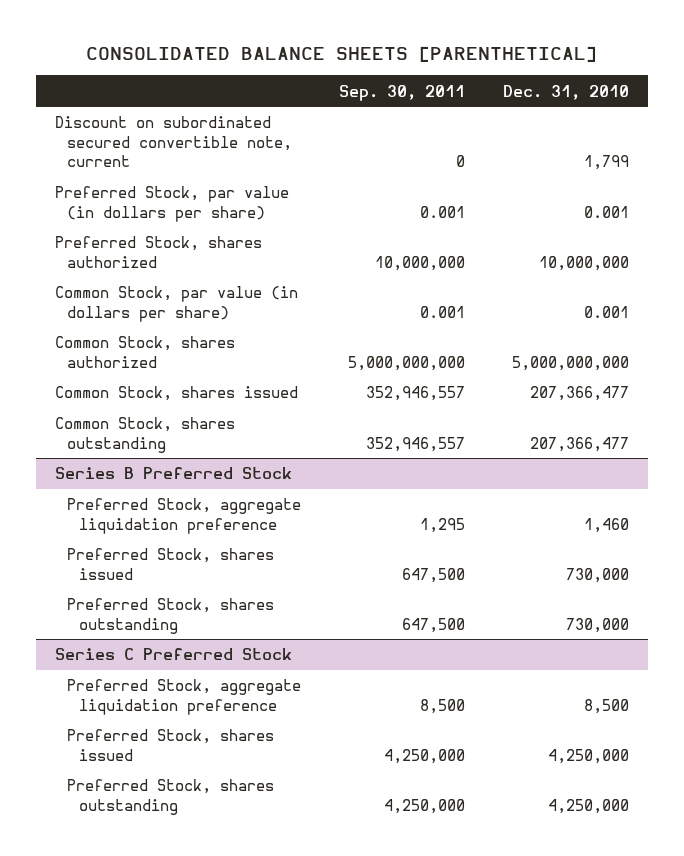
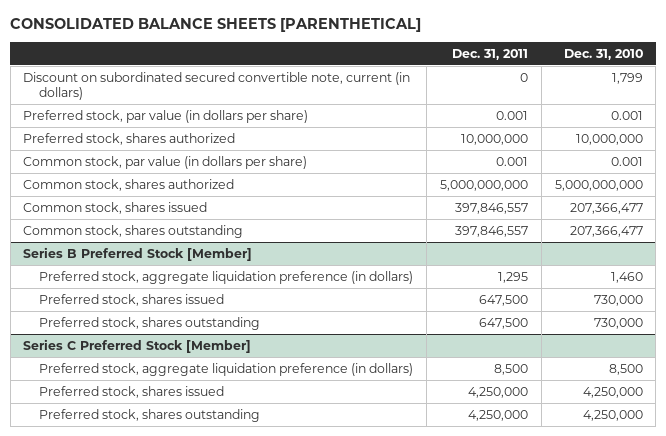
- | Sep. 30, 2011 | Dec. 31, 2010
+ | Dec. 31, 2011 | Dec. 31, 2010
- Discount on subordinated secured convertible note, current | 0 | 1,799
- Preferred Stock, par value (in dollars per share) | 0.001 | 0.001
- Preferred Stock, shares authorized | 10,000,000 | 10,000,000
- Common Stock, par value (in dollars per share) | 0.001 | 0.001
- Common Stock, shares authorized | 5,000,000,000 | 5,000,000,000
- Common Stock, shares issued | 352,946,557 | 207,366,477
- Common Stock, shares outstanding | 352,946,557 | 207,366,477
- Series B Preferred Stock
- Preferred Stock, aggregate liquidation preference | 1,295 | 1,460
- Preferred Stock, shares issued | 647,500 | 730,000
- Preferred Stock, shares outstanding | 647,500 | 730,000
- Series C Preferred Stock
- Preferred Stock, aggregate liquidation preference | 8,500 | 8,500
- Preferred Stock, shares issued | 4,250,000 | 4,250,000
- Preferred Stock, shares outstanding | 4,250,000 | 4,250,000
+ Discount on subordinated secured convertible note, current (in dollars) | 0 | 1,799
+ Preferred stock, par value (in dollars per share) | 0.001 | 0.001
+ Preferred stock, shares authorized | 10,000,000 | 10,000,000
+ Common stock, par value (in dollars per share) | 0.001 | 0.001
+ Common stock, shares authorized | 5,000,000,000 | 5,000,000,000
+ Common stock, shares issued | 397,846,557 | 207,366,477
+ Common stock, shares outstanding | 397,846,557 | 207,366,477
+ Series B Preferred Stock [Member]
+ Preferred stock, aggregate liquidation preference (in dollars) | 1,295 | 1,460
+ Preferred stock, shares issued | 647,500 | 730,000
+ Preferred stock, shares outstanding | 647,500 | 730,000
+ Series C Preferred Stock [Member]
+ Preferred stock, aggregate liquidation preference (in dollars) | 8,500 | 8,500
+ Preferred stock, shares issued | 4,250,000 | 4,250,000
+ Preferred stock, shares outstanding | 4,250,000 | 4,250,000

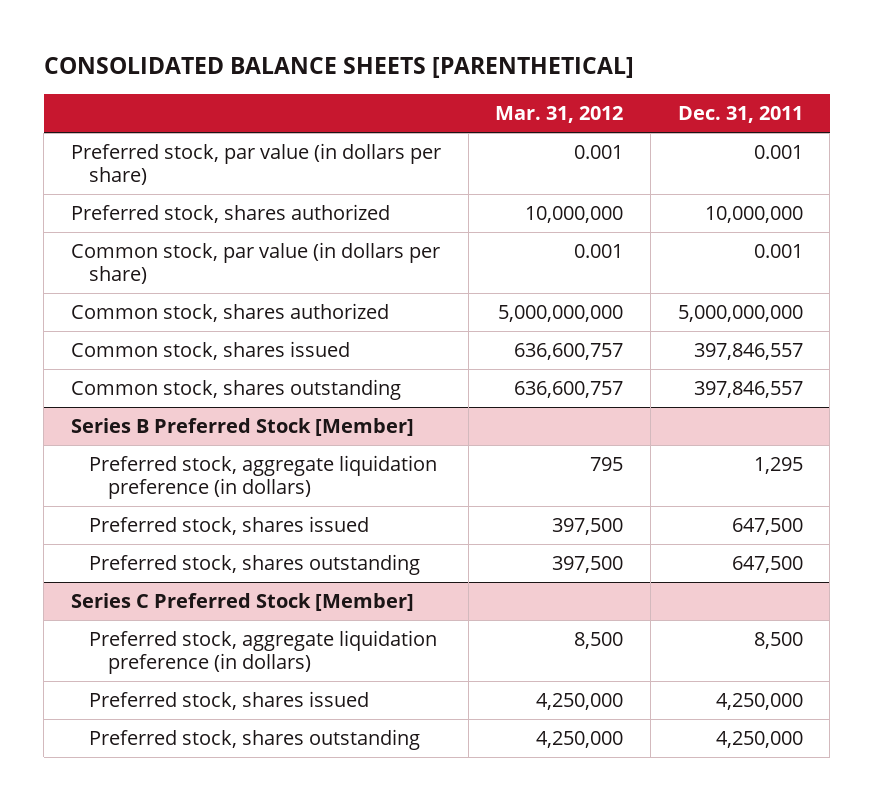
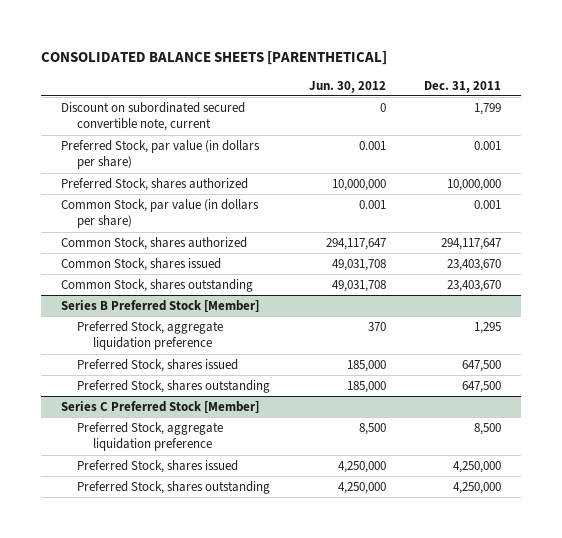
- | Mar. 31, 2012 | Dec. 31, 2011
+ | Jun. 30, 2012 | Dec. 31, 2011
- Preferred stock, par value (in dollars per share) | 0.001 | 0.001
- Preferred stock, shares authorized | 10,000,000 | 10,000,000
- Common stock, par value (in dollars per share) | 0.001 | 0.001
- Common stock, shares authorized | 5,000,000,000 | 5,000,000,000
- Common stock, shares issued | 636,600,757 | 397,846,557
- Common stock, shares outstanding | 636,600,757 | 397,846,557
+ Discount on subordinated secured convertible note, current | 0 | 1,799
+ Preferred Stock, par value (in dollars per share) | 0.001 | 0.001
+ Preferred Stock, shares authorized | 10,000,000 | 10,000,000
+ Common Stock, par value (in dollars per share) | 0.001 | 0.001
+ Common Stock, shares authorized | 294,117,647 | 294,117,647
+ Common Stock, shares issued | 49,031,708 | 23,403,670
+ Common Stock, shares outstanding | 49,031,708 | 23,403,670
@ Series B Preferred Stock [Member]
- Preferred stock, aggregate liquidation preference (in dollars) | 795 | 1,295
- Preferred stock, shares issued | 397,500 | 647,500
- Preferred stock, shares outstanding | 397,500 | 647,500
+ Preferred Stock, aggregate liquidation preference | 370 | 1,295
+ Preferred Stock, shares issued | 185,000 | 647,500
+ Preferred Stock, shares outstanding | 185,000 | 647,500
@ Series C Preferred Stock [Member]
- Preferred stock, aggregate liquidation preference (in dollars) | 8,500 | 8,500
- Preferred stock, shares issued | 4,250,000 | 4,250,000
- Preferred stock, shares outstanding | 4,250,000 | 4,250,000
+ Preferred Stock, aggregate liquidation preference | 8,500 | 8,500
+ Preferred Stock, shares issued | 4,250,000 | 4,250,000
+ Preferred Stock, shares outstanding | 4,250,000 | 4,250,000

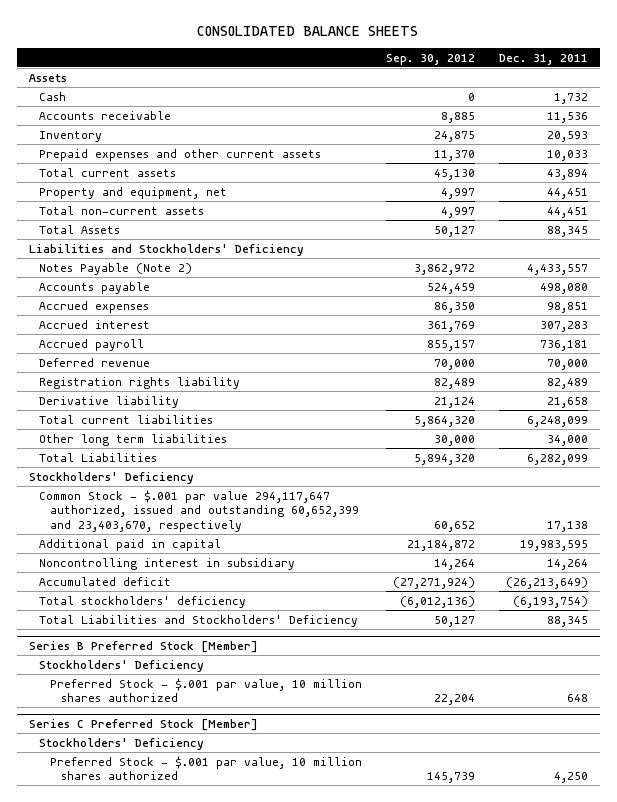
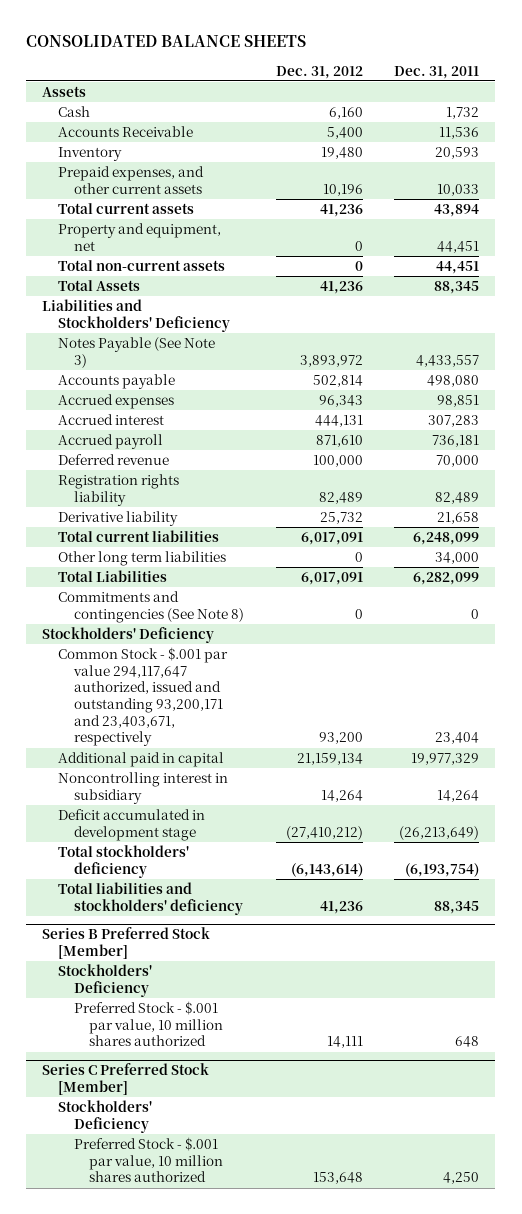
- | Sep. 30, 2012 | Dec. 31, 2011
+ | Dec. 31, 2012 | Dec. 31, 2011
- Accounts receivable | 8,885 | 11,536
+ Accounts Receivable | 5,400 | 11,536
- Prepaid expenses and other current assets | 11,370 | 10,033
+ Prepaid expenses, and other current assets | 10,196 | 10,033
- Notes Payable (Note 2) | 3,862,972 | 4,433,557
+ Notes Payable (See Note 3) | 3,893,972 | 4,433,557
+ Commitments and contingencies (See Note 8) | 0 | 0
- Common Stock - $.001 par value 294,117,647 authorized, issued and outstanding 60,652,399 and 23,403,670, respectively | 60,652 | 17,138
- Additional paid in capital | 21,184,872 | 19,983,595
+ Common Stock - $.001 par value 294,117,647 authorized, issued and outstanding 93,200,171 and 23,403,671, respectively | 93,200 | 23,404
+ Additional paid in capital | 21,159,134 | 19,977,329
- Accumulated deficit | (27,271,924) | (26,213,649)
+ Deficit accumulated in development stage | (27,410,212) | (26,213,649)
- Total Liabilities and Stockholders' Deficiency | 50,127 | 88,345
+ Total liabilities and stockholders' deficiency | 41,236 | 88,345

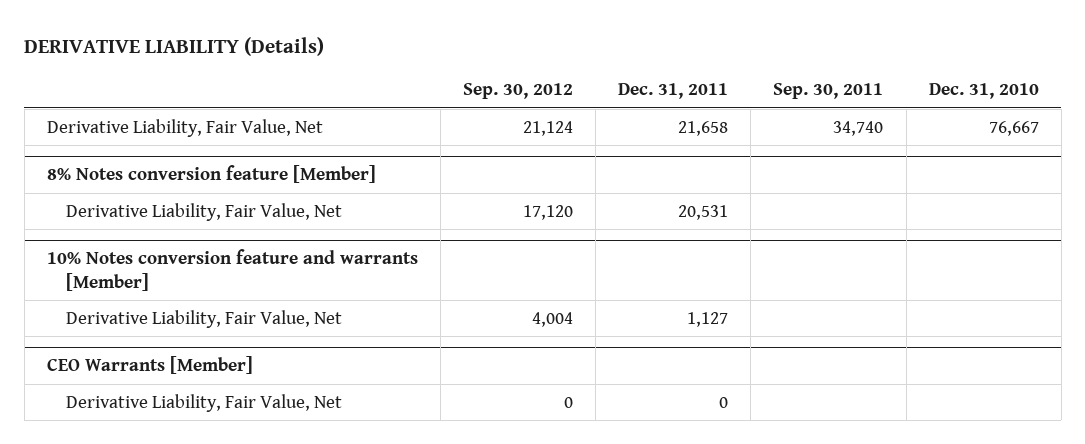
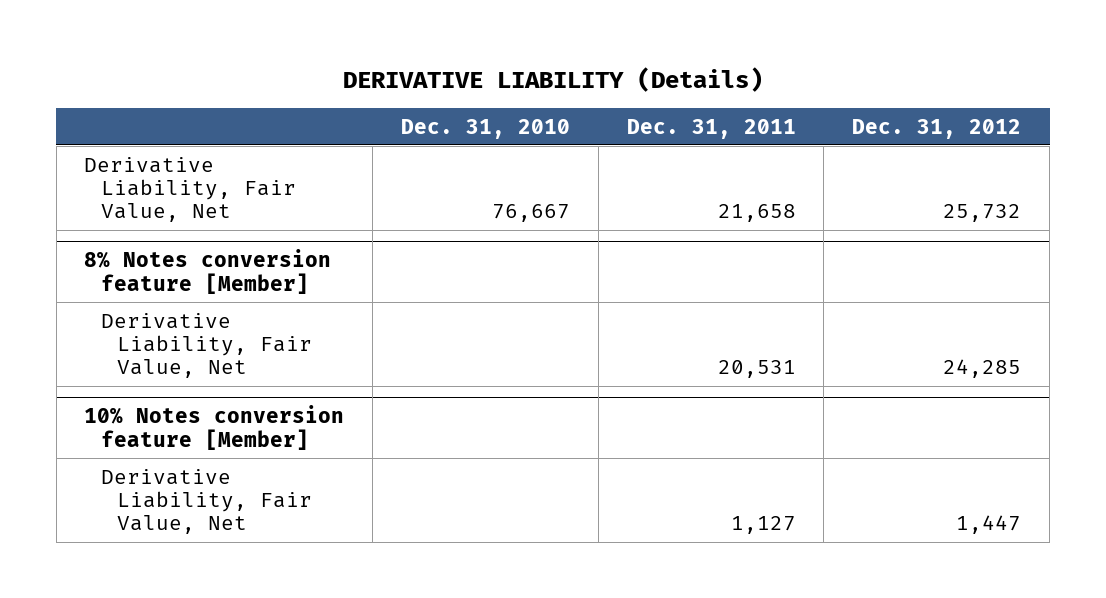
- | Sep. 30, 2012 | Dec. 31, 2011 | Sep. 30, 2011 | Dec. 31, 2010
+ | Dec. 31, 2010 | Dec. 31, 2011 | Dec. 31, 2012
- 10% Notes conversion feature and warrants [Member]
+ 10% Notes conversion feature [Member]
- CEO Warrants [Member]
- Derivative Liability, Fair Value, Net | 0 | 0 | |

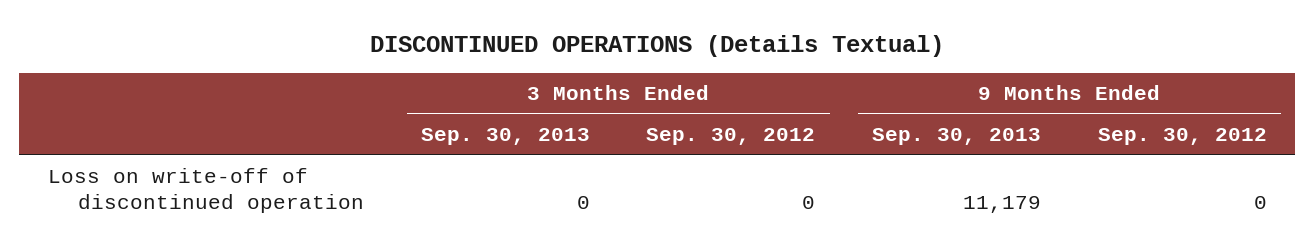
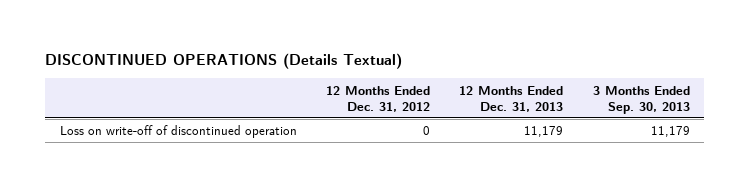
- | 3 Months Ended Sep. 30, 2013 | 3 Months Ended Sep. 30, 2012 | 9 Months Ended Sep. 30, 2013 | 9 Months Ended Sep. 30, 2012
+ | 12 Months Ended Dec. 31, 2012 | 12 Months Ended Dec. 31, 2013 | 3 Months Ended Sep. 30, 2013
- Loss on write-off of discontinued operation | 0 | 0 | 11,179 | 0
+ Loss on write-off of discontinued operation | 0 | 11,179 | 11,179

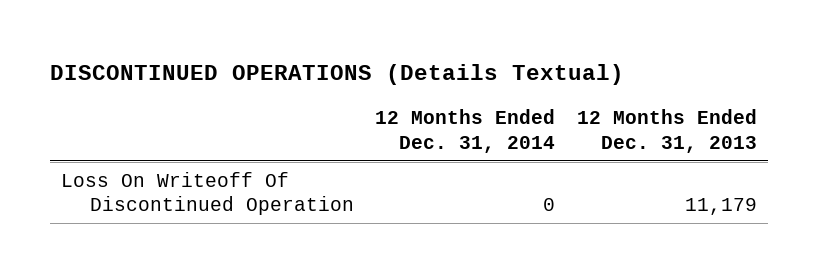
- | 12 Months Ended Dec. 31, 2012 | 12 Months Ended Dec. 31, 2013 | 3 Months Ended Sep. 30, 2013
+ | 12 Months Ended Dec. 31, 2014 | 12 Months Ended Dec. 31, 2013
- Loss on write-off of discontinued operation | 0 | 11,179 | 11,179
+ Loss On Writeoff Of Discontinued Operation | 0 | 11,179

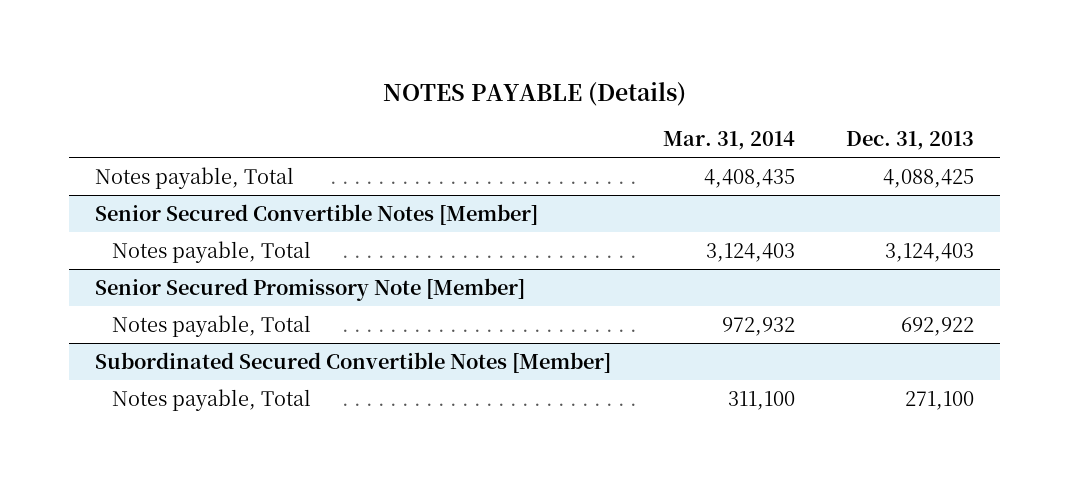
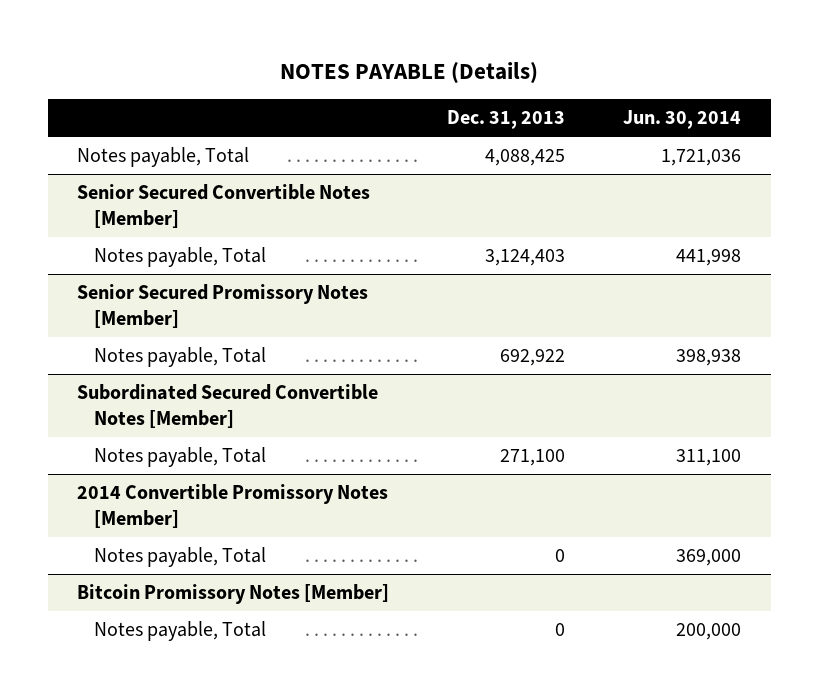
- | Mar. 31, 2014 | Dec. 31, 2013
+ | Dec. 31, 2013 | Jun. 30, 2014
- Senior Secured Promissory Note [Member]
+ Senior Secured Promissory Notes [Member]
+ 2014 Convertible Promissory Notes [Member]
+ Notes payable, Total | 0 | 369,000
+ Bitcoin Promissory Notes [Member]
+ Notes payable, Total | 0 | 200,000

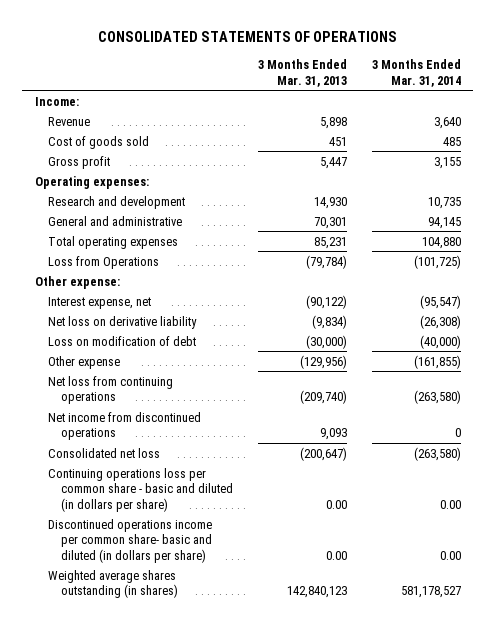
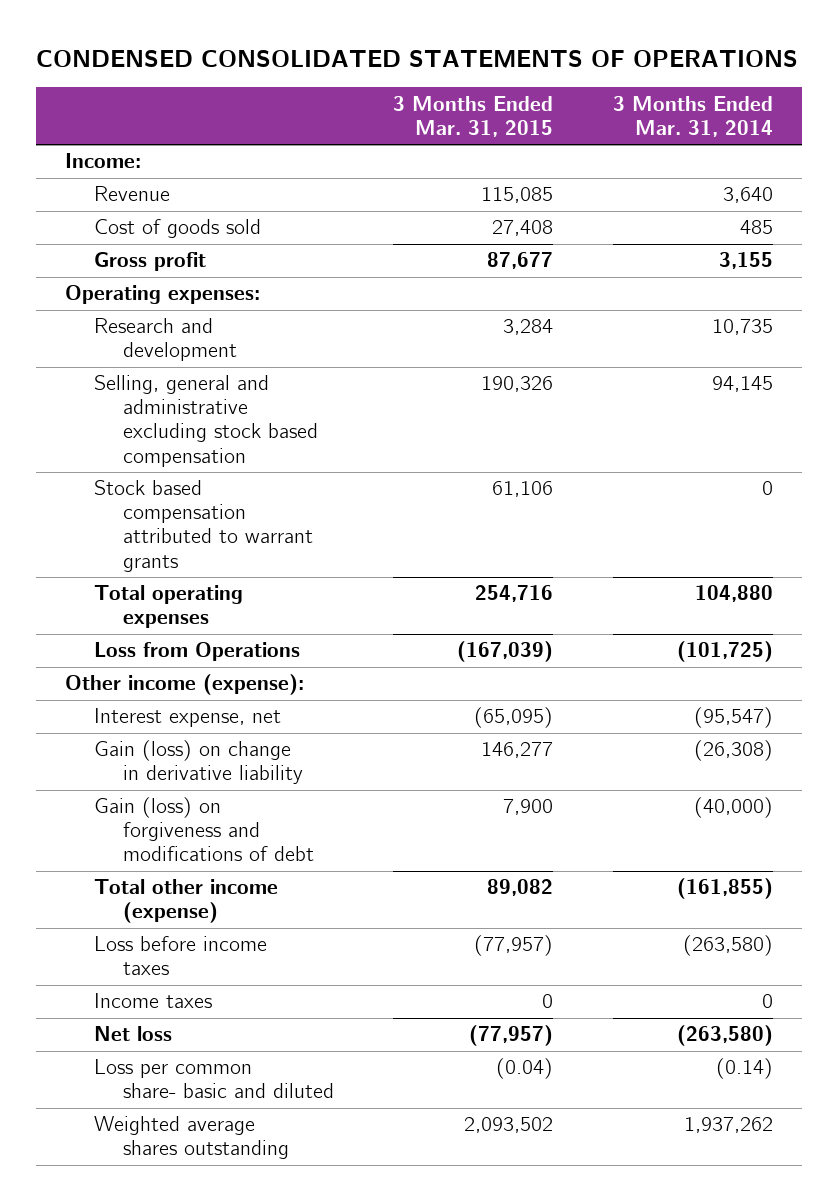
- CONSOLIDATED STATEMENTS OF OPERATIONS
+ CONDENSED CONSOLIDATED STATEMENTS OF OPERATIONS
- | 3 Months Ended Mar. 31, 2013 | 3 Months Ended Mar. 31, 2014
+ | 3 Months Ended Mar. 31, 2015 | 3 Months Ended Mar. 31, 2014
- General and administrative | 70,301 | 94,145
+ Selling, general and administrative excluding stock based compensation | 190,326 | 94,145
+ Stock based compensation attributed to warrant grants | 61,106 | 0
- Other expense:
+ Other income (expense):
- Net loss on derivative liability | (9,834) | (26,308)
- Loss on modification of debt | (30,000) | (40,000)
- Other expense | (129,956) | (161,855)
- Net loss from continuing operations | (209,740) | (263,580)
- Net income from discontinued operations | 9,093 | 0
- Consolidated net loss | (200,647) | (263,580)
- Continuing operations loss per common share - basic and diluted (in dollars per share) | 0.00 | 0.00
- Discontinued operations income per common share- basic and diluted (in dollars per share) | 0.00 | 0.00
- Weighted average shares outstanding (in shares) | 142,840,123 | 581,178,527
+ Gain (loss) on change in derivative liability | 146,277 | (26,308)
+ Gain (loss) on forgiveness and modifications of debt | 7,900 | (40,000)
+ Total other income (expense) | 89,082 | (161,855)
+ Loss before income taxes | (77,957) | (263,580)
+ Income taxes | 0 | 0
+ Net loss | (77,957) | (263,580)
+ Loss per common share- basic and diluted | (0.04) | (0.14)
+ Weighted average shares outstanding | 2,093,502 | 1,937,262

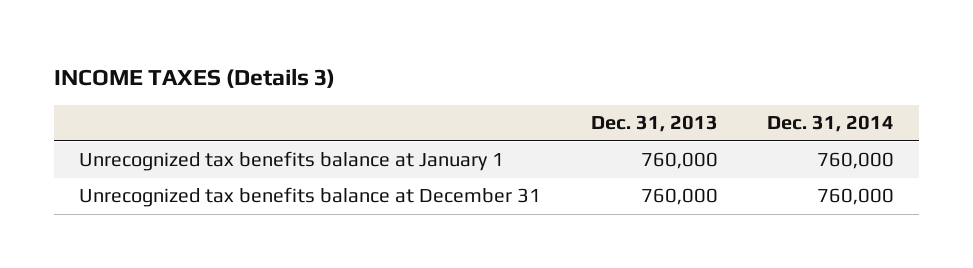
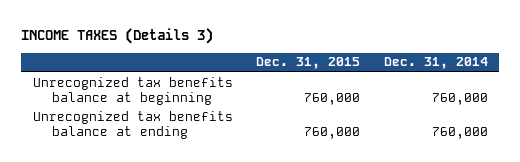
- | Dec. 31, 2013 | Dec. 31, 2014
+ | Dec. 31, 2015 | Dec. 31, 2014
- Unrecognized tax benefits balance at January 1 | 760,000 | 760,000
- Unrecognized tax benefits balance at December 31 | 760,000 | 760,000
+ Unrecognized tax benefits balance at beginning | 760,000 | 760,000
+ Unrecognized tax benefits balance at ending | 760,000 | 760,000

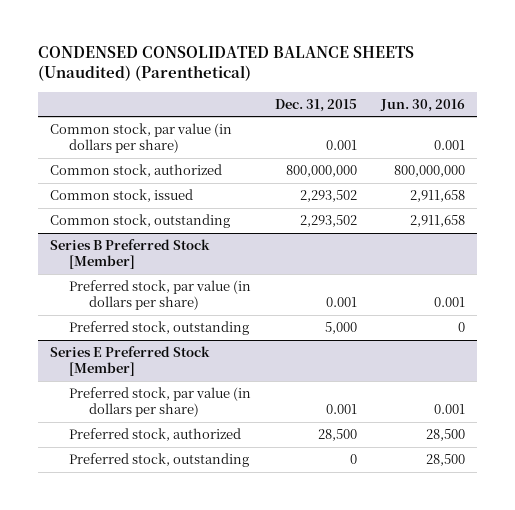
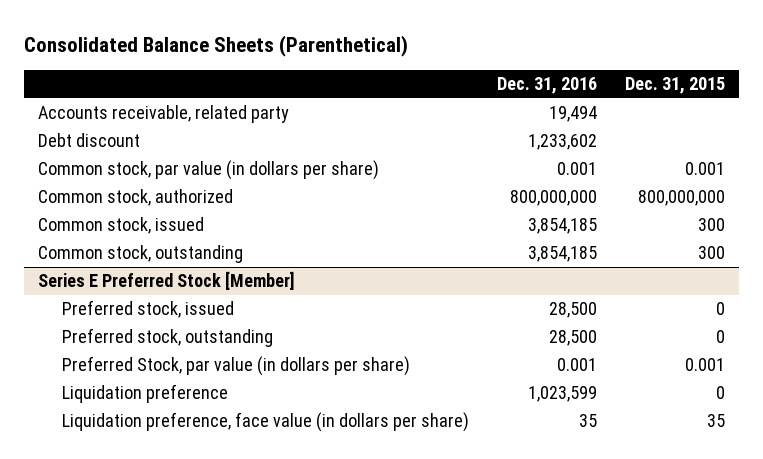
- CONDENSED CONSOLIDATED BALANCE SHEETS (Unaudited) (Parenthetical)
+ Consolidated Balance Sheets (Parenthetical)
- | Dec. 31, 2015 | Jun. 30, 2016
+ | Dec. 31, 2016 | Dec. 31, 2015
+ Accounts receivable, related party | 19,494 |
+ Debt discount | 1,233,602 |
- Common stock, issued | 2,293,502 | 2,911,658
- Common stock, outstanding | 2,293,502 | 2,911,658
- Series B Preferred Stock [Member]
- Preferred stock, par value (in dollars per share) | 0.001 | 0.001
- Preferred stock, outstanding | 5,000 | 0
+ Common stock, issued | 3,854,185 | 300
+ Common stock, outstanding | 3,854,185 | 300
@ Series E Preferred Stock [Member]
- Preferred stock, par value (in dollars per share) | 0.001 | 0.001
- Preferred stock, authorized | 28,500 | 28,500
+ Preferred stock, issued | 28,500 | 0
+ Preferred Stock, par value (in dollars per share) | 0.001 | 0.001
+ Liquidation preference | 1,023,599 | 0
+ Liquidation preference, face value (in dollars per share) | 35 | 35

